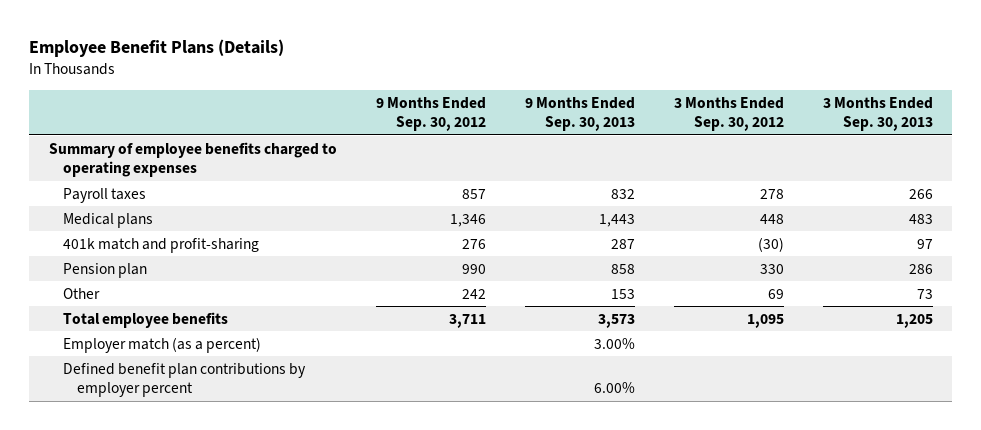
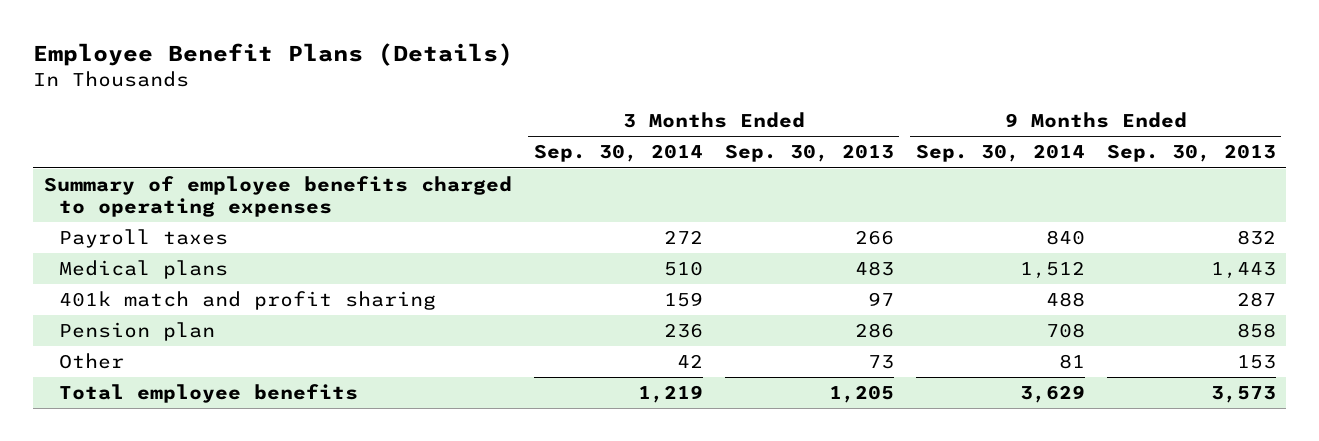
- | 9 Months Ended Sep. 30, 2012 | 9 Months Ended Sep. 30, 2013 | 3 Months Ended Sep. 30, 2012 | 3 Months Ended Sep. 30, 2013
+ | 3 Months Ended Sep. 30, 2014 | 3 Months Ended Sep. 30, 2013 | 9 Months Ended Sep. 30, 2014 | 9 Months Ended Sep. 30, 2013
- 401k match and profit-sharing | 276 | 287 | (30) | 97
+ 401k match and profit sharing | 159 | 97 | 488 | 287
- Employer match (as a percent) | | 3.00% | |
- Defined benefit plan contributions by employer percent | | 6.00% | |

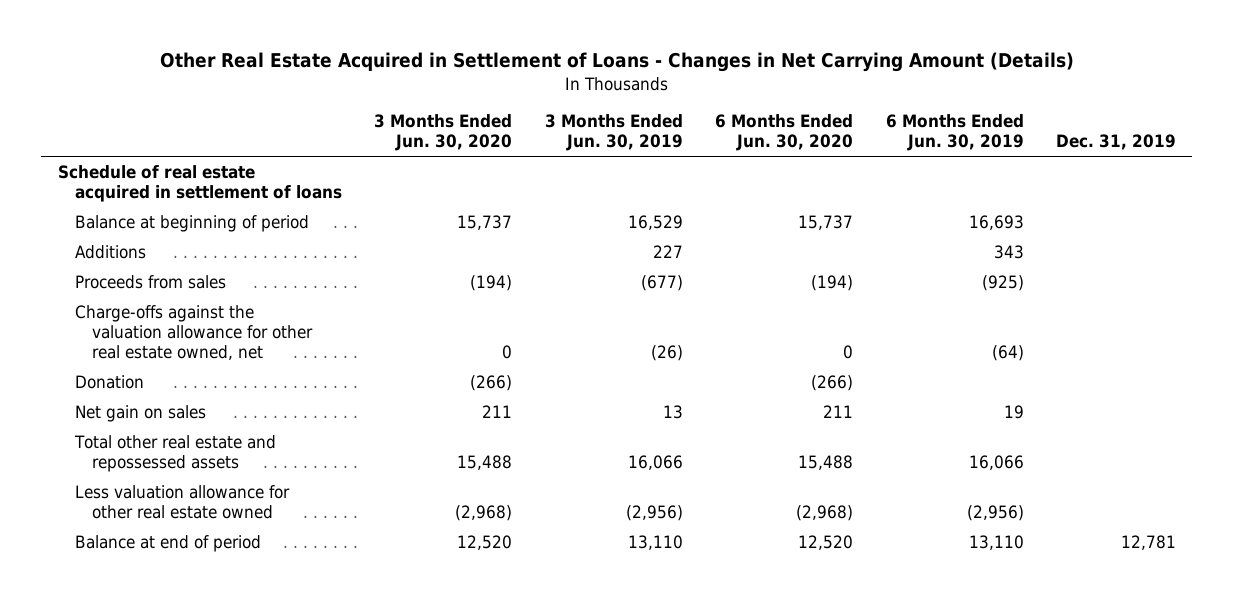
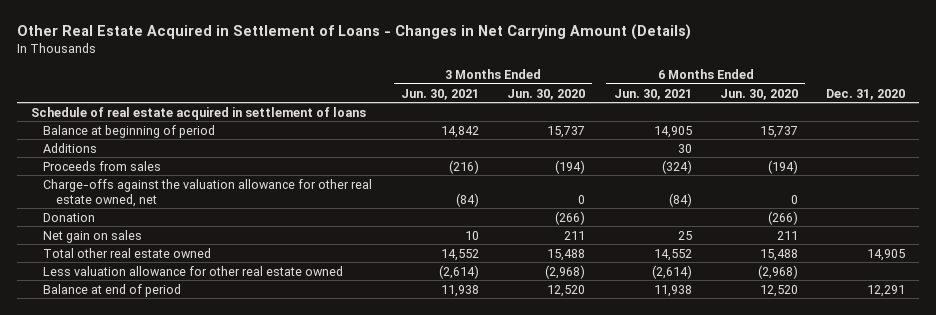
- | 3 Months Ended Jun. 30, 2020 | 3 Months Ended Jun. 30, 2019 | 6 Months Ended Jun. 30, 2020 | 6 Months Ended Jun. 30, 2019 | Dec. 31, 2019
+ | 3 Months Ended Jun. 30, 2021 | 3 Months Ended Jun. 30, 2020 | 6 Months Ended Jun. 30, 2021 | 6 Months Ended Jun. 30, 2020 | Dec. 31, 2020
- Total other real estate and repossessed assets | 15,488 | 16,066 | 15,488 | 16,066 |
+ Total other real estate owned | 14,552 | 15,488 | 14,552 | 15,488 | 14,905

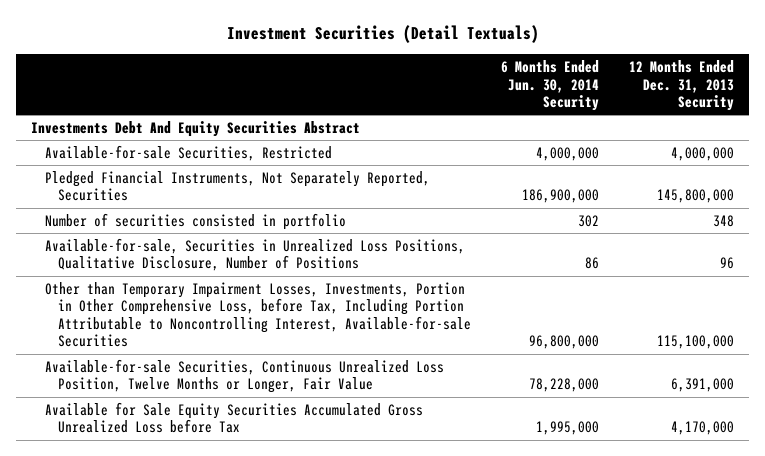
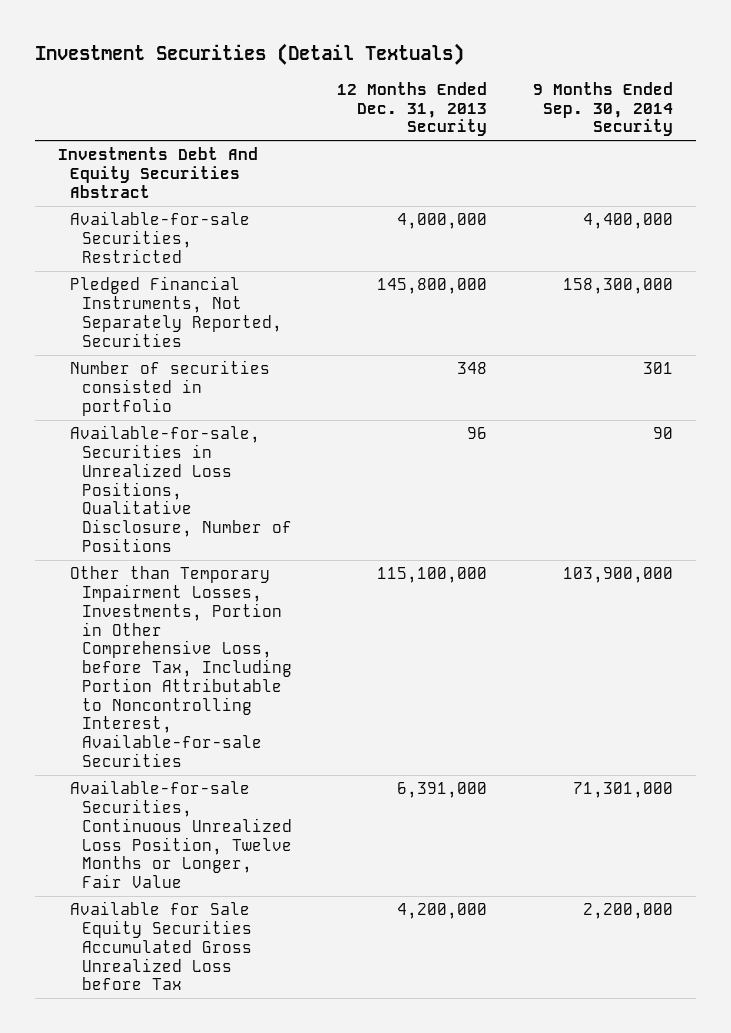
- | 6 Months Ended Jun. 30, 2014 Security | 12 Months Ended Dec. 31, 2013 Security
+ | 12 Months Ended Dec. 31, 2013 Security | 9 Months Ended Sep. 30, 2014 Security
- Available for Sale Equity Securities Accumulated Gross Unrealized Loss before Tax | 1,995,000 | 4,170,000
+ Available for Sale Equity Securities Accumulated Gross Unrealized Loss before Tax | 4,200,000 | 2,200,000

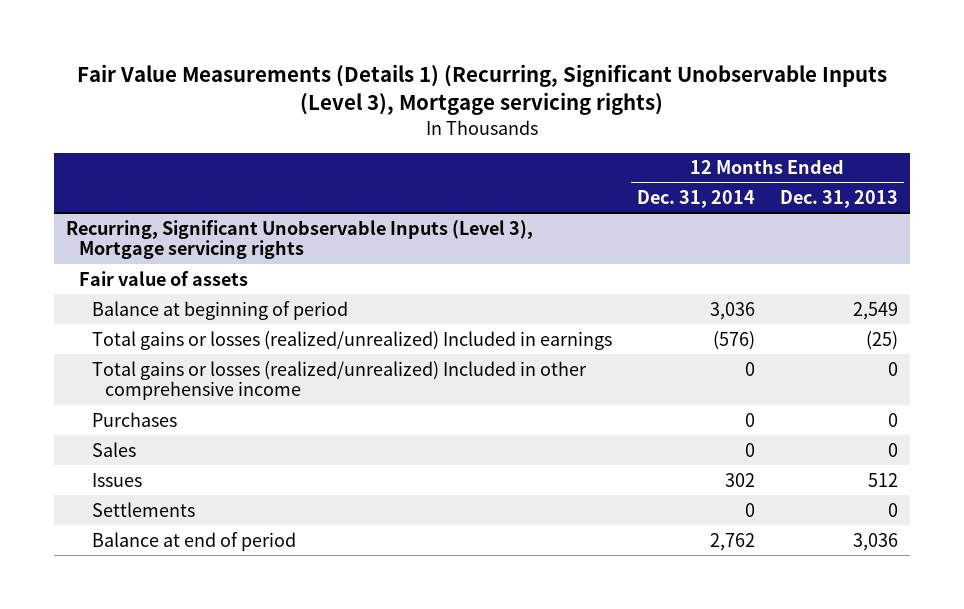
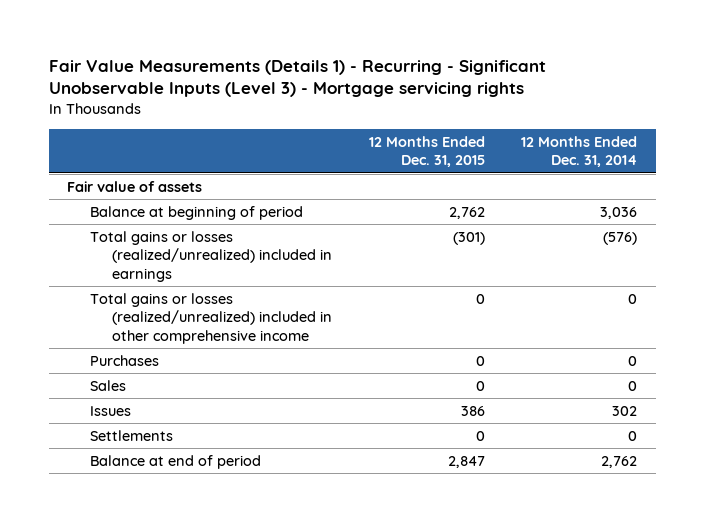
- Fair Value Measurements (Details 1) (Recurring, Significant Unobservable Inputs (Level 3), Mortgage servicing rights)
+ Fair Value Measurements (Details 1) - Recurring - Significant Unobservable Inputs (Level 3) - Mortgage servicing rights
- | 12 Months Ended Dec. 31, 2014 | 12 Months Ended Dec. 31, 2013
+ | 12 Months Ended Dec. 31, 2015 | 12 Months Ended Dec. 31, 2014
- Recurring, Significant Unobservable Inputs (Level 3), Mortgage servicing rights
- Total gains or losses (realized/unrealized) Included in earnings | (576) | (25)
- Total gains or losses (realized/unrealized) Included in other comprehensive income | 0 | 0
+ Total gains or losses (realized/unrealized) included in earnings | (301) | (576)
+ Total gains or losses (realized/unrealized) included in other comprehensive income | 0 | 0

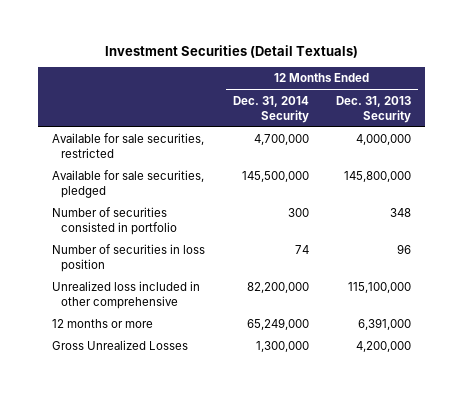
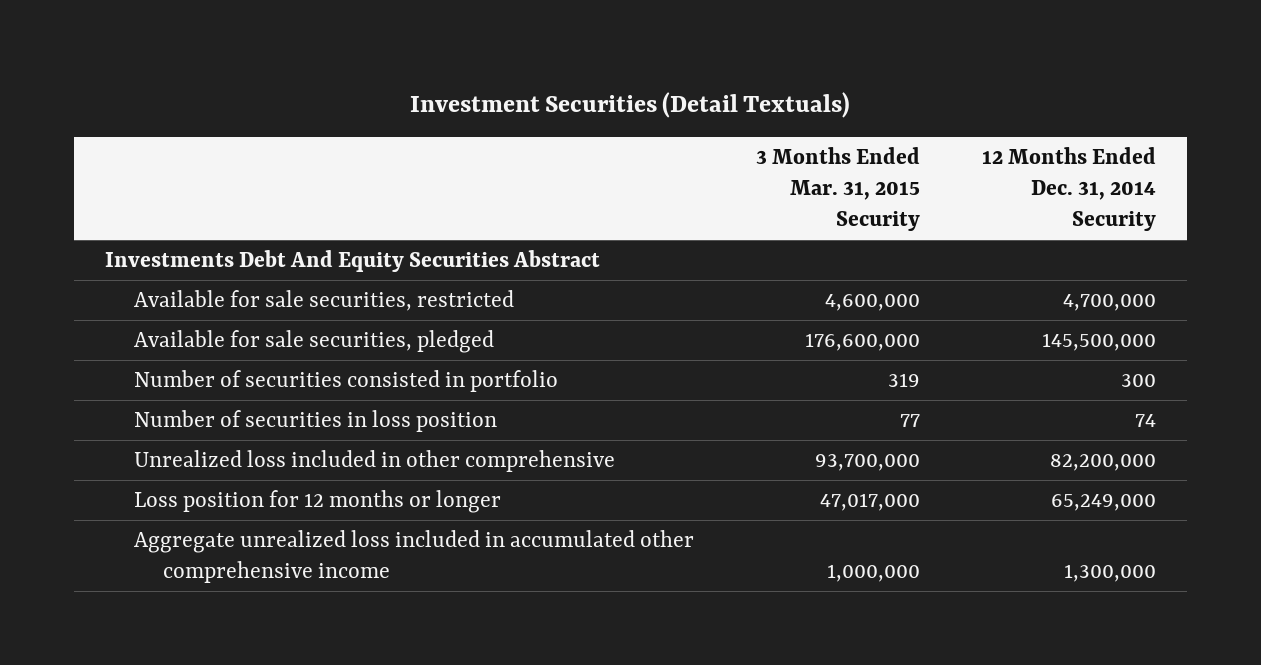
- | 12 Months Ended Dec. 31, 2014 Security | 12 Months Ended Dec. 31, 2013 Security
+ | 3 Months Ended Mar. 31, 2015 Security | 12 Months Ended Dec. 31, 2014 Security
+ Investments Debt And Equity Securities Abstract
- 12 months or more | 65,249,000 | 6,391,000
- Gross Unrealized Losses | 1,300,000 | 4,200,000
+ Loss position for 12 months or longer | 47,017,000 | 65,249,000
+ Aggregate unrealized loss included in accumulated other comprehensive income | 1,000,000 | 1,300,000

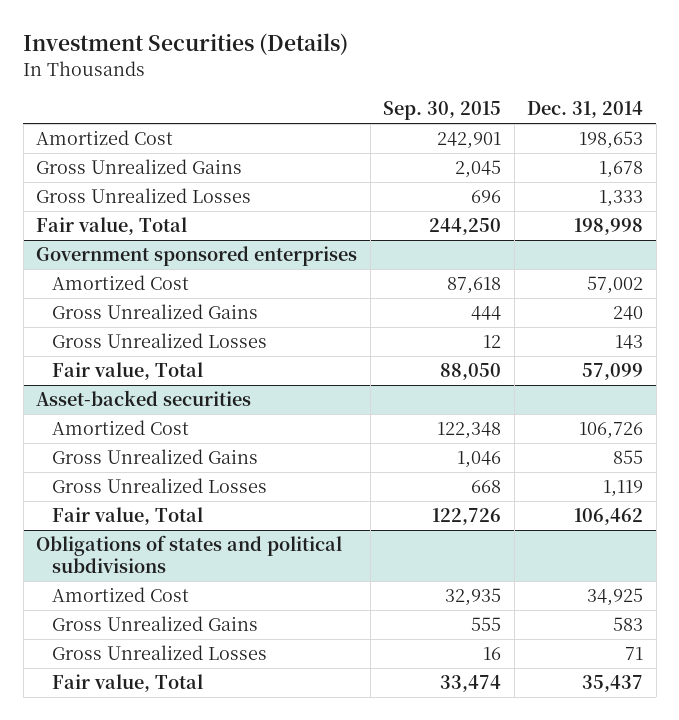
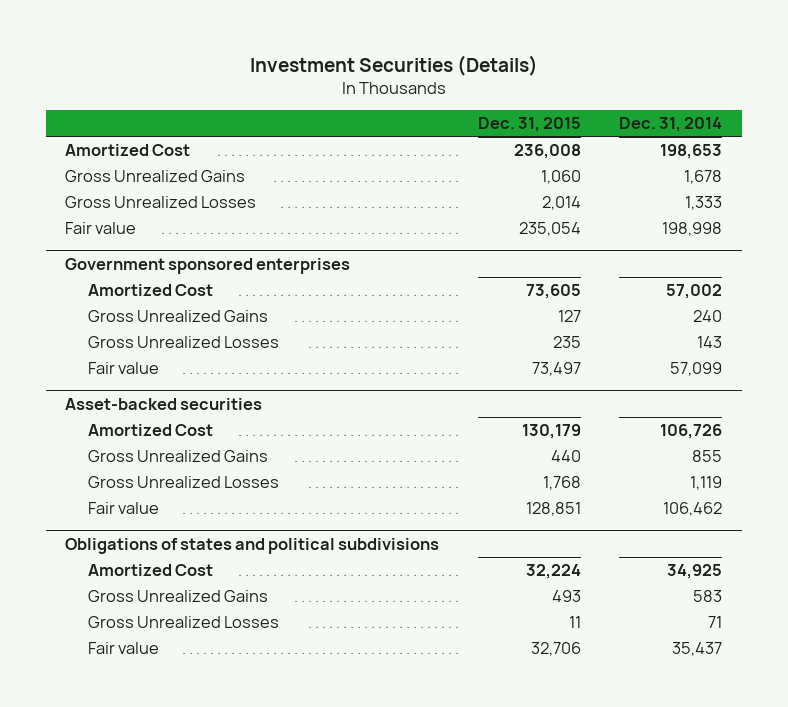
- | Sep. 30, 2015 | Dec. 31, 2014
+ | Dec. 31, 2015 | Dec. 31, 2014
- Fair value, Total | 244,250 | 198,998
+ Fair value | 235,054 | 198,998
@ Government sponsored enterprises
- Fair value, Total | 88,050 | 57,099
+ Fair value | 73,497 | 57,099
@ Asset-backed securities
- Fair value, Total | 122,726 | 106,462
+ Fair value | 128,851 | 106,462
@ Obligations of states and political subdivisions
- Fair value, Total | 33,474 | 35,437
+ Fair value | 32,706 | 35,437

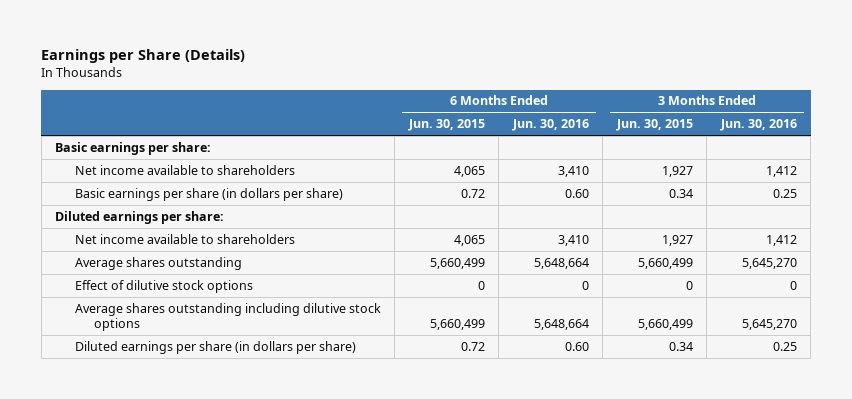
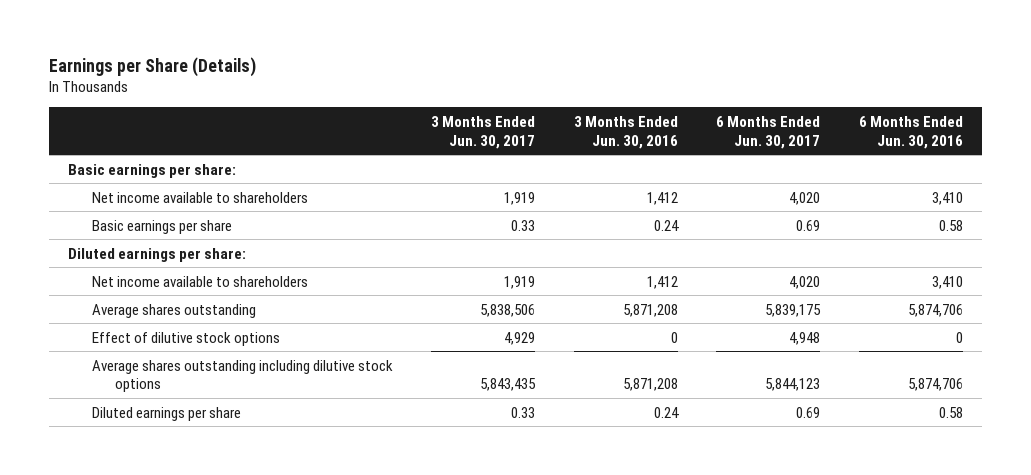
- | 6 Months Ended Jun. 30, 2015 | 6 Months Ended Jun. 30, 2016 | 3 Months Ended Jun. 30, 2015 | 3 Months Ended Jun. 30, 2016
+ | 3 Months Ended Jun. 30, 2017 | 3 Months Ended Jun. 30, 2016 | 6 Months Ended Jun. 30, 2017 | 6 Months Ended Jun. 30, 2016
- Basic earnings per share (in dollars per share) | 0.72 | 0.60 | 0.34 | 0.25
+ Basic earnings per share | 0.33 | 0.24 | 0.69 | 0.58
- Average shares outstanding | 5,660,499 | 5,648,664 | 5,660,499 | 5,645,270
+ Average shares outstanding | 5,838,506 | 5,871,208 | 5,839,175 | 5,874,706
- Average shares outstanding including dilutive stock options | 5,660,499 | 5,648,664 | 5,660,499 | 5,645,270
- Diluted earnings per share (in dollars per share) | 0.72 | 0.60 | 0.34 | 0.25
+ Average shares outstanding including dilutive stock options | 5,843,435 | 5,871,208 | 5,844,123 | 5,874,706
+ Diluted earnings per share | 0.33 | 0.24 | 0.69 | 0.58

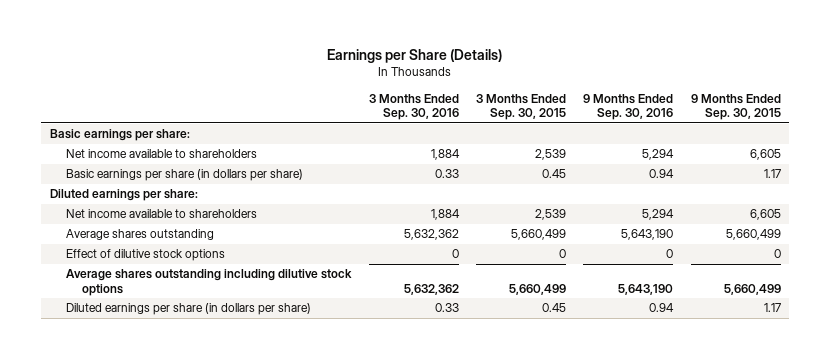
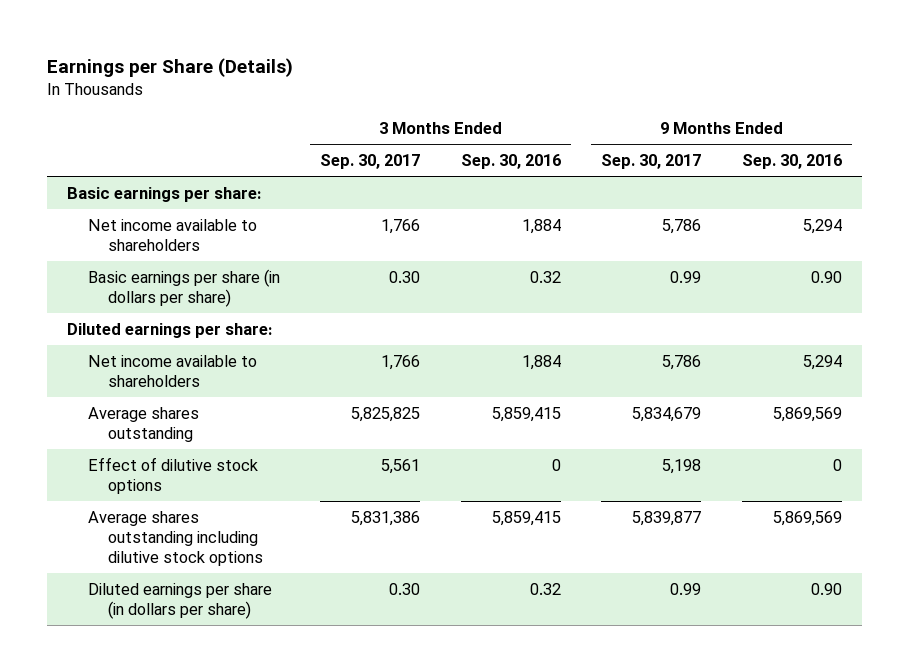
- | 3 Months Ended Sep. 30, 2016 | 3 Months Ended Sep. 30, 2015 | 9 Months Ended Sep. 30, 2016 | 9 Months Ended Sep. 30, 2015
+ | 3 Months Ended Sep. 30, 2017 | 3 Months Ended Sep. 30, 2016 | 9 Months Ended Sep. 30, 2017 | 9 Months Ended Sep. 30, 2016
- Basic earnings per share (in dollars per share) | 0.33 | 0.45 | 0.94 | 1.17
+ Basic earnings per share (in dollars per share) | 0.30 | 0.32 | 0.99 | 0.90
- Average shares outstanding | 5,632,362 | 5,660,499 | 5,643,190 | 5,660,499
+ Average shares outstanding | 5,825,825 | 5,859,415 | 5,834,679 | 5,869,569
- Average shares outstanding including dilutive stock options | 5,632,362 | 5,660,499 | 5,643,190 | 5,660,499
- Diluted earnings per share (in dollars per share) | 0.33 | 0.45 | 0.94 | 1.17
+ Average shares outstanding including dilutive stock options | 5,831,386 | 5,859,415 | 5,839,877 | 5,869,569
+ Diluted earnings per share (in dollars per share) | 0.30 | 0.32 | 0.99 | 0.90

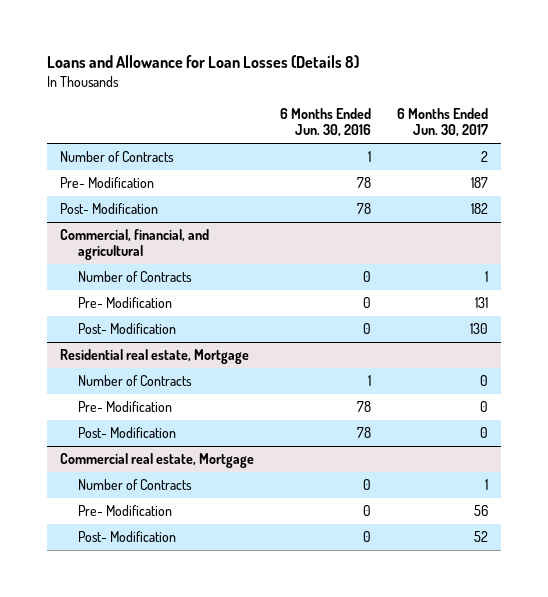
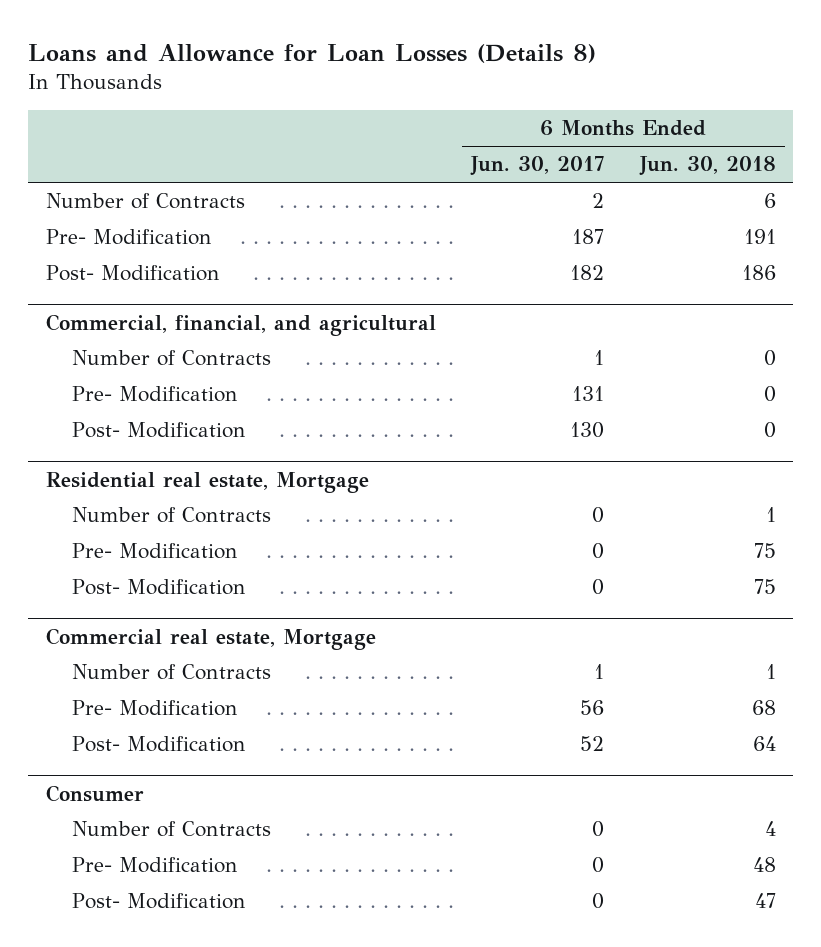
- | 6 Months Ended Jun. 30, 2016 | 6 Months Ended Jun. 30, 2017
+ | 6 Months Ended Jun. 30, 2017 | 6 Months Ended Jun. 30, 2018
+ Consumer
+ Number of Contracts | 0 | 4
+ Pre- Modification | 0 | 48
+ Post- Modification | 0 | 47

